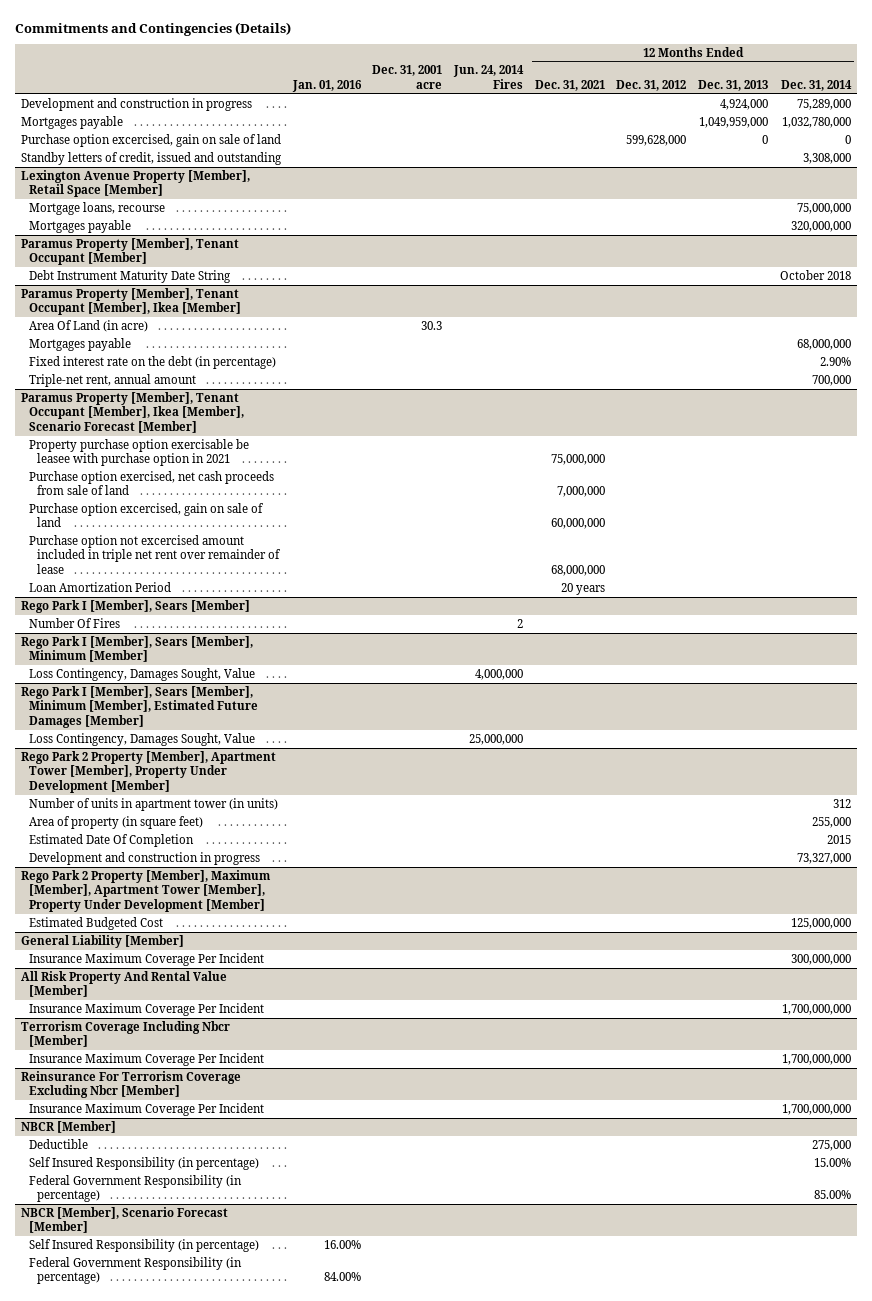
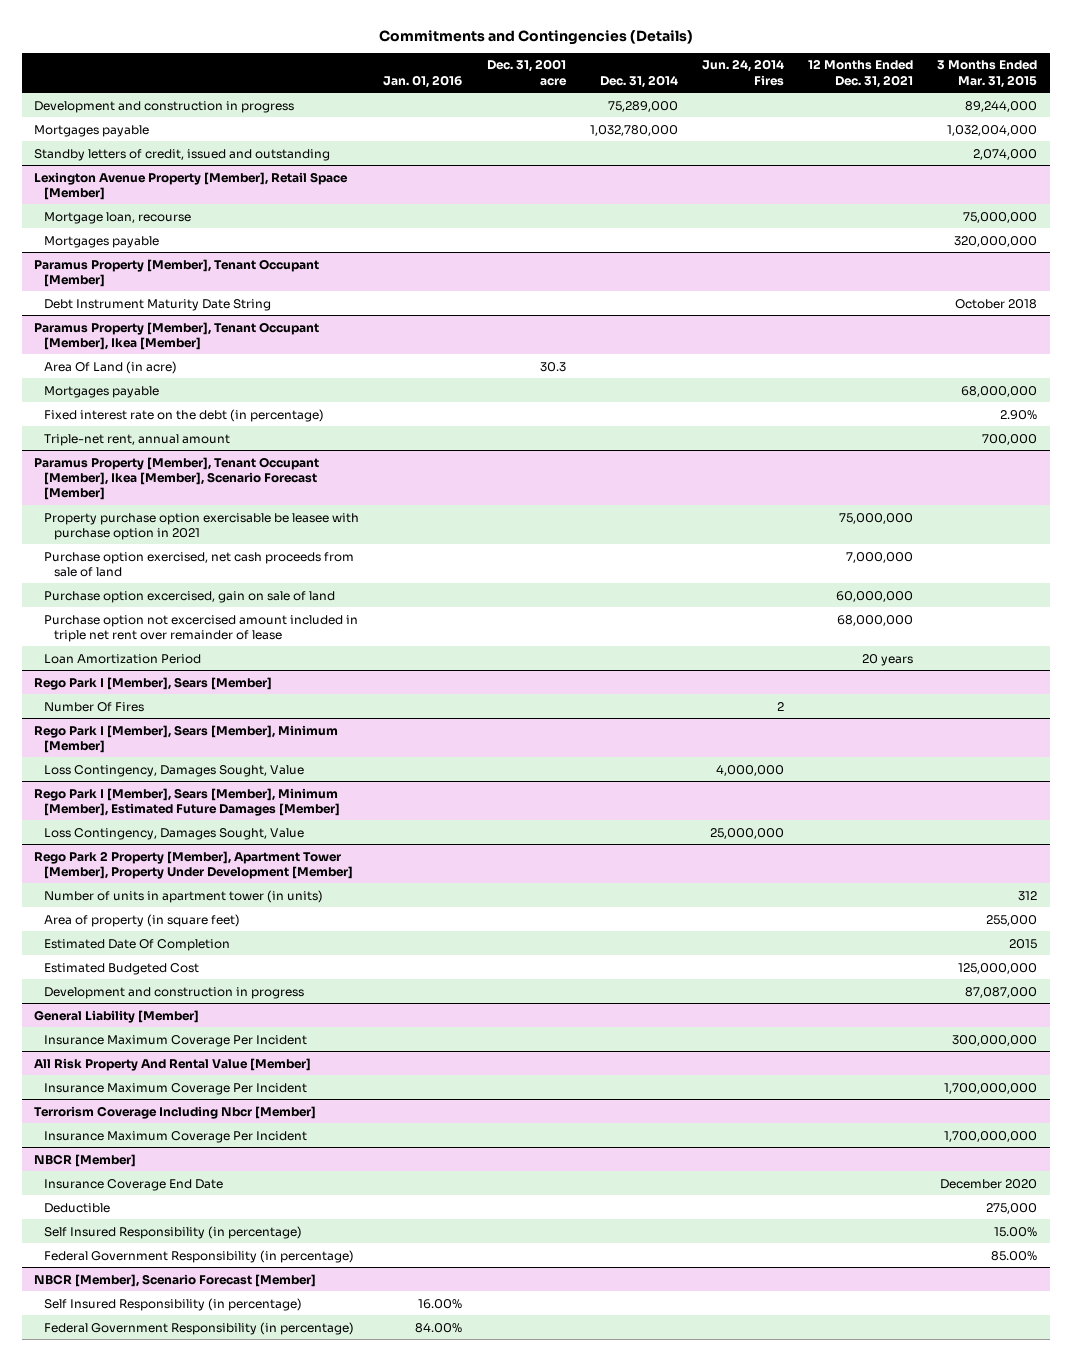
- | Jan. 01, 2016 | Dec. 31, 2001 acre | Jun. 24, 2014 Fires | 12 Months Ended Dec. 31, 2021 | 12 Months Ended Dec. 31, 2012 | 12 Months Ended Dec. 31, 2013 | 12 Months Ended Dec. 31, 2014
+ | Jan. 01, 2016 | Dec. 31, 2001 acre | Dec. 31, 2014 | Jun. 24, 2014 Fires | 12 Months Ended Dec. 31, 2021 | 3 Months Ended Mar. 31, 2015
- Purchase option excercised, gain on sale of land | | | | | 599,628,000 | 0 | 0
@ Lexington Avenue Property [Member], Retail Space [Member]
- Mortgage loans, recourse | | | | | | | 75,000,000
+ Mortgage loan, recourse | | | | | | 75,000,000
@ Rego Park 2 Property [Member], Apartment Tower [Member], Property Under Development [Member]
+ Estimated Budgeted Cost | | | | | | 125,000,000
- Rego Park 2 Property [Member], Maximum [Member], Apartment Tower [Member], Property Under Development [Member]
- Estimated Budgeted Cost | | | | | | | 125,000,000
- Reinsurance For Terrorism Coverage Excluding Nbcr [Member]
- Insurance Maximum Coverage Per Incident | | | | | | | 1,700,000,000
@ NBCR [Member]
+ Insurance Coverage End Date | | | | | | December 2020

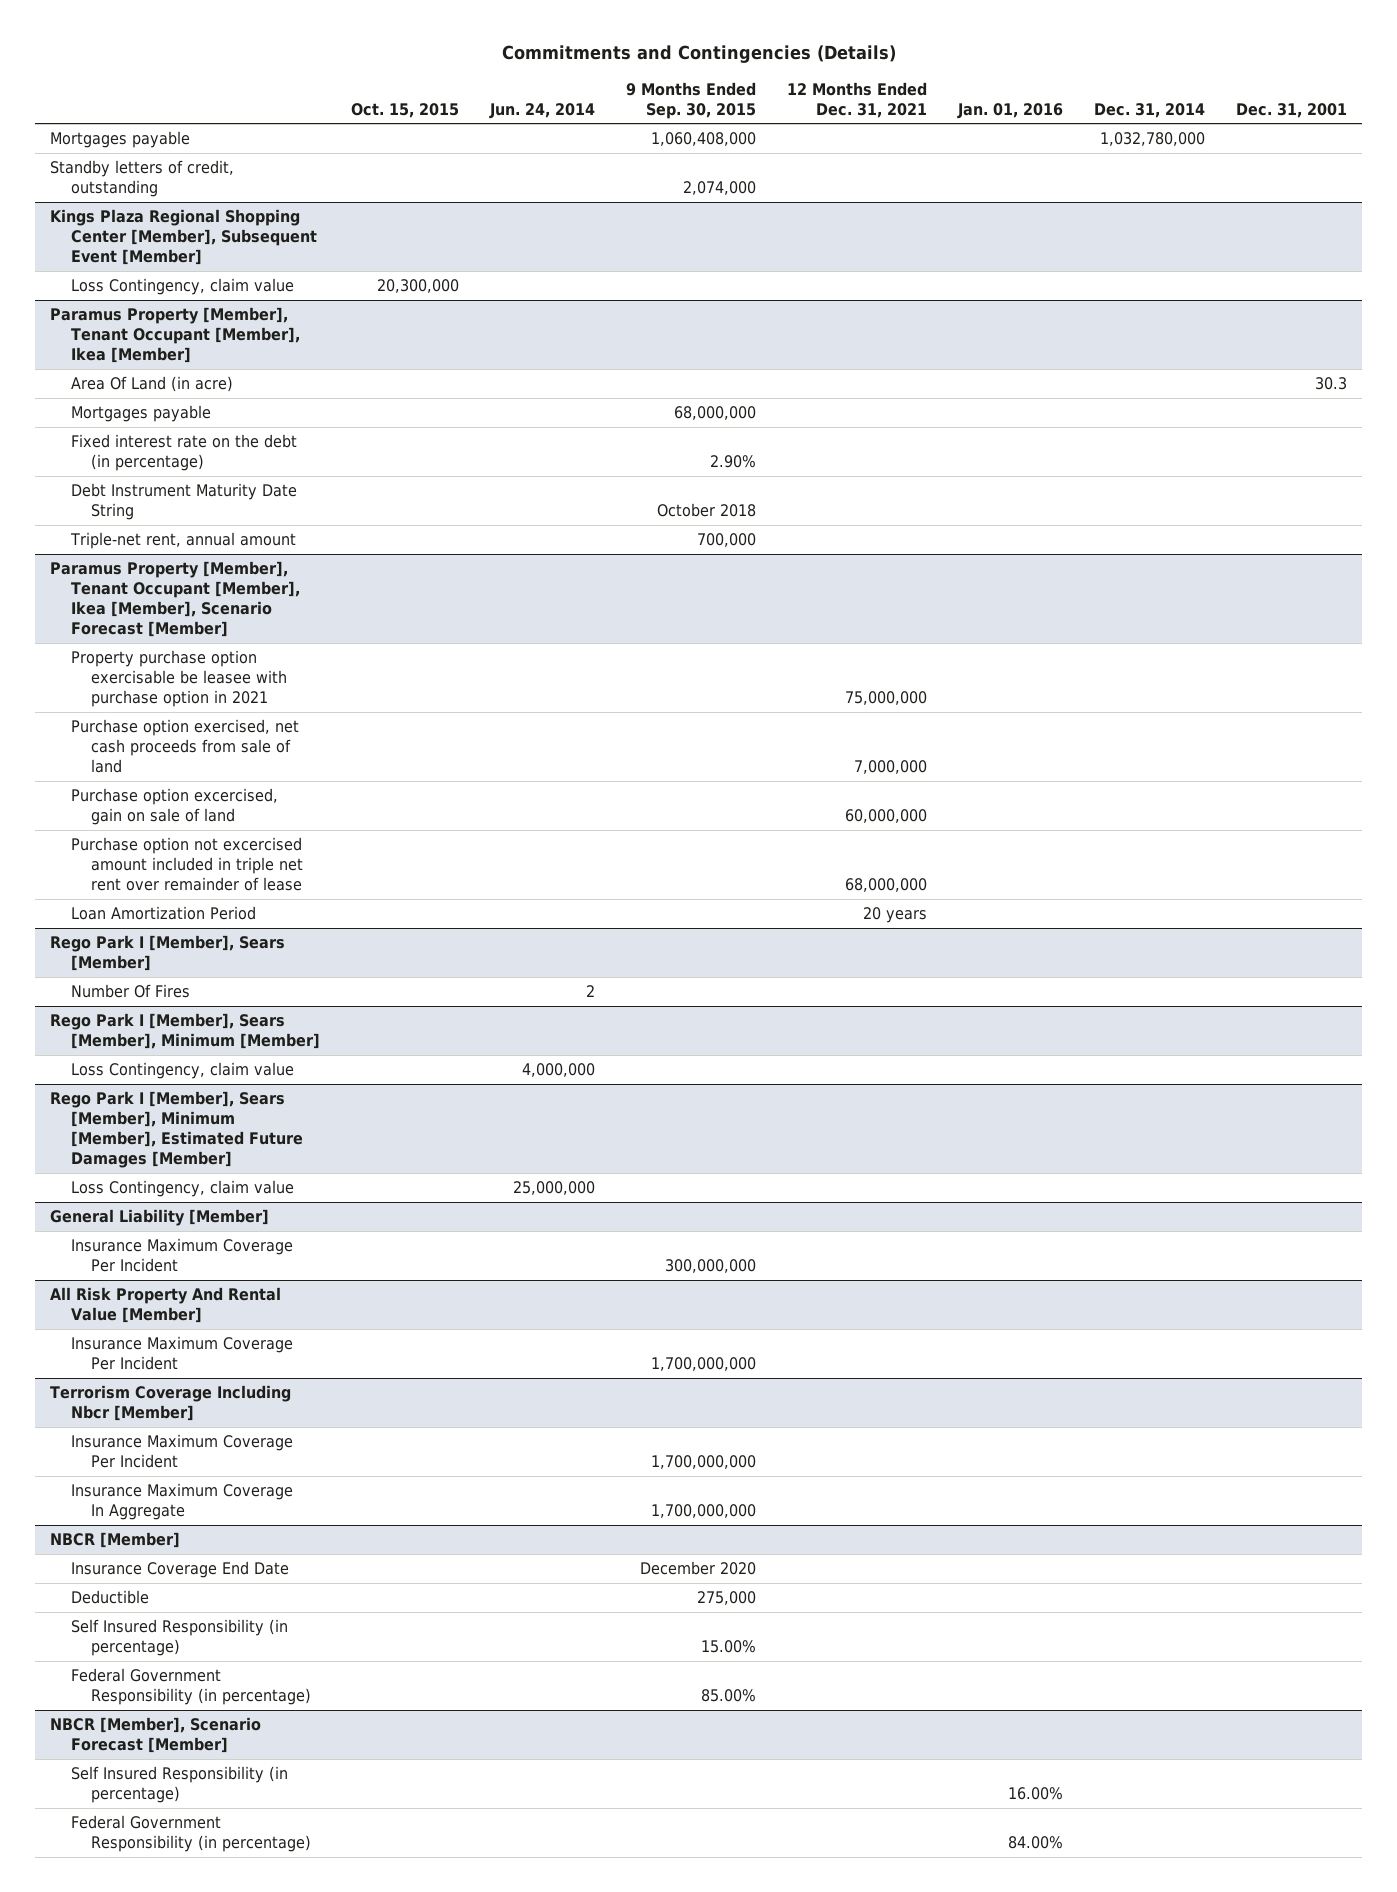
- | Jan. 01, 2016 | Dec. 31, 2001 acre | Dec. 31, 2014 | Jun. 24, 2014 Fires | 12 Months Ended Dec. 31, 2021 | 3 Months Ended Mar. 31, 2015
+ | Oct. 15, 2015 | Jun. 24, 2014 | 9 Months Ended Sep. 30, 2015 | 12 Months Ended Dec. 31, 2021 | Jan. 01, 2016 | Dec. 31, 2014 | Dec. 31, 2001
- Development and construction in progress | | | 75,289,000 | | | 89,244,000
- Standby letters of credit, issued and outstanding | | | | | | 2,074,000
- Lexington Avenue Property [Member], Retail Space [Member]
- Mortgage loan, recourse | | | | | | 75,000,000
- Mortgages payable | | | | | | 320,000,000
- Paramus Property [Member], Tenant Occupant [Member]
- Debt Instrument Maturity Date String | | | | | | October 2018
+ Standby letters of credit, outstanding | | | 2,074,000 | | | |
+ Kings Plaza Regional Shopping Center [Member], Subsequent Event [Member]
+ Loss Contingency, claim value | 20,300,000 | | | | | |
@ Paramus Property [Member], Tenant Occupant [Member], Ikea [Member]
+ Debt Instrument Maturity Date String | | | October 2018 | | | |
@ Rego Park I [Member], Sears [Member], Minimum [Member]
- Loss Contingency, Damages Sought, Value | | | | 4,000,000 | |
+ Loss Contingency, claim value | | 4,000,000 | | | | |
@ Rego Park I [Member], Sears [Member], Minimum [Member], Estimated Future Damages [Member]
- Loss Contingency, Damages Sought, Value | | | | 25,000,000 | |
- Rego Park 2 Property [Member], Apartment Tower [Member], Property Under Development [Member]
- Number of units in apartment tower (in units) | | | | | | 312
- Area of property (in square feet) | | | | | | 255,000
- Estimated Date Of Completion | | | | | | 2015
- Estimated Budgeted Cost | | | | | | 125,000,000
- Development and construction in progress | | | | | | 87,087,000
@ Rego Park I [Member], Sears [Member], Minimum [Member], Estimated Future Damages [Member]
+ Loss Contingency, claim value | | 25,000,000 | | | | |
@ Terrorism Coverage Including Nbcr [Member]
+ Insurance Maximum Coverage In Aggregate | | | 1,700,000,000 | | | |

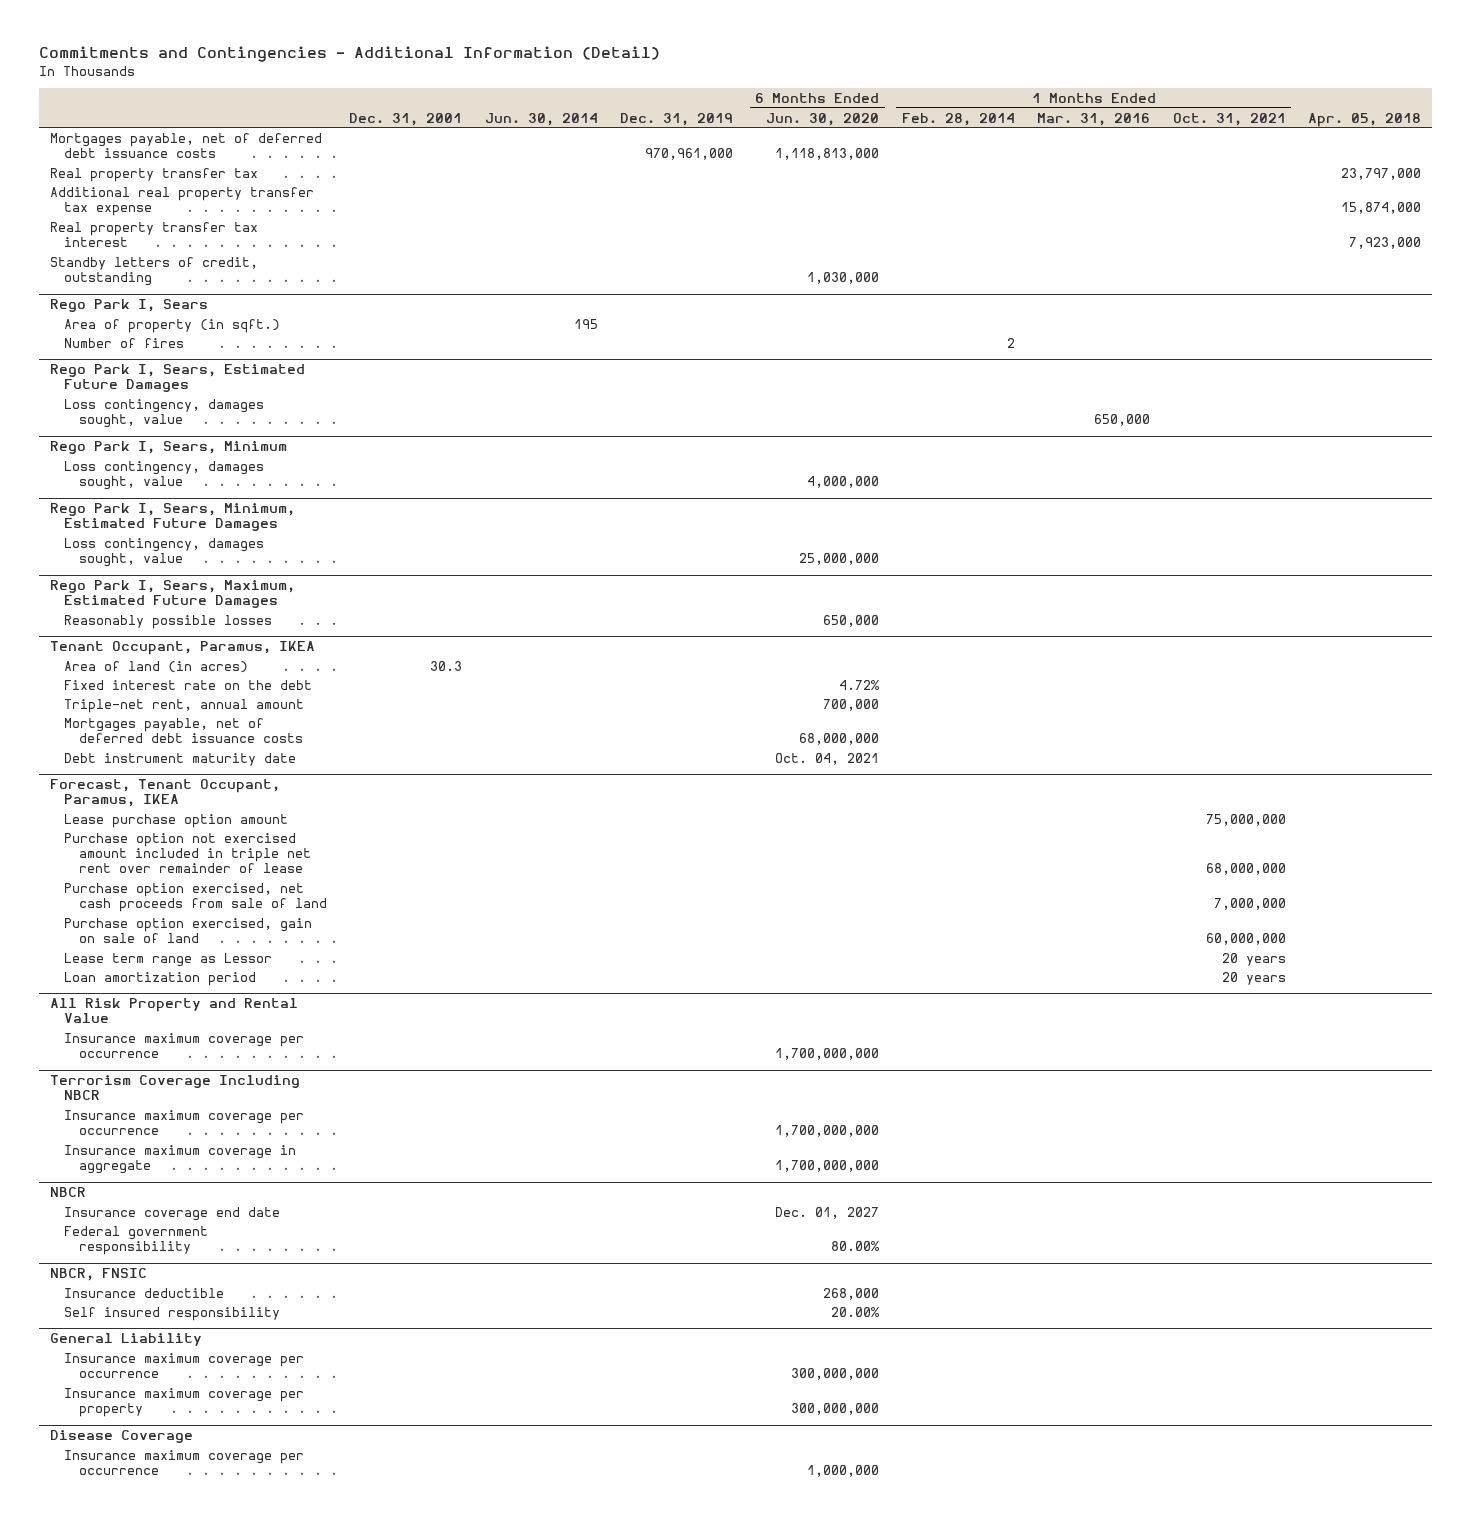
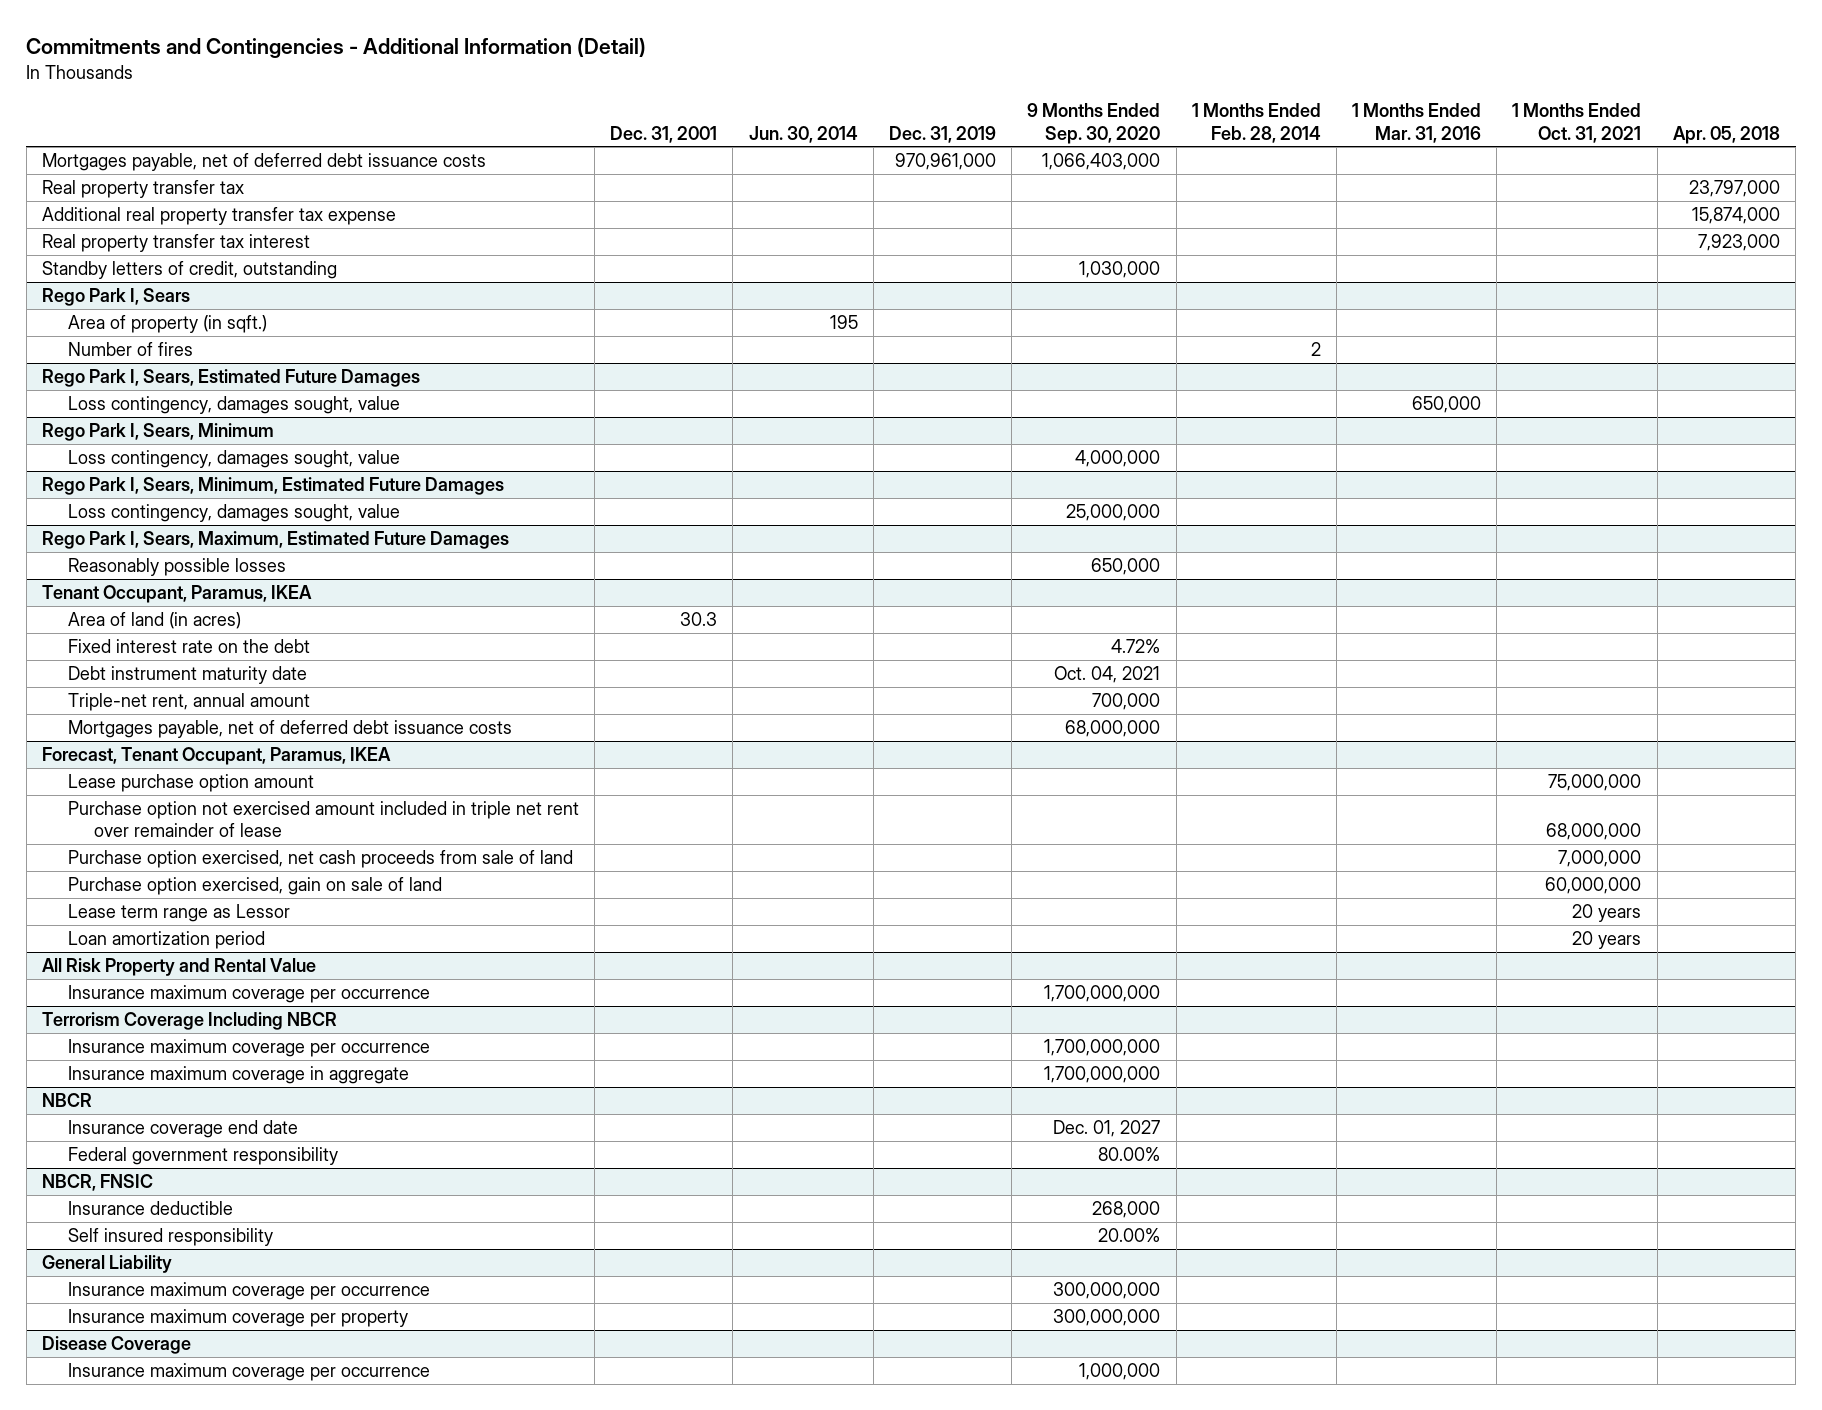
- | Dec. 31, 2001 | Jun. 30, 2014 | Dec. 31, 2019 | 6 Months Ended Jun. 30, 2020 | 1 Months Ended Feb. 28, 2014 | 1 Months Ended Mar. 31, 2016 | 1 Months Ended Oct. 31, 2021 | Apr. 05, 2018
+ | Dec. 31, 2001 | Jun. 30, 2014 | Dec. 31, 2019 | 9 Months Ended Sep. 30, 2020 | 1 Months Ended Feb. 28, 2014 | 1 Months Ended Mar. 31, 2016 | 1 Months Ended Oct. 31, 2021 | Apr. 05, 2018
@ Tenant Occupant, Paramus, IKEA
moved up: Debt instrument maturity date | | | | Oct. 04, 2021 | | | |

